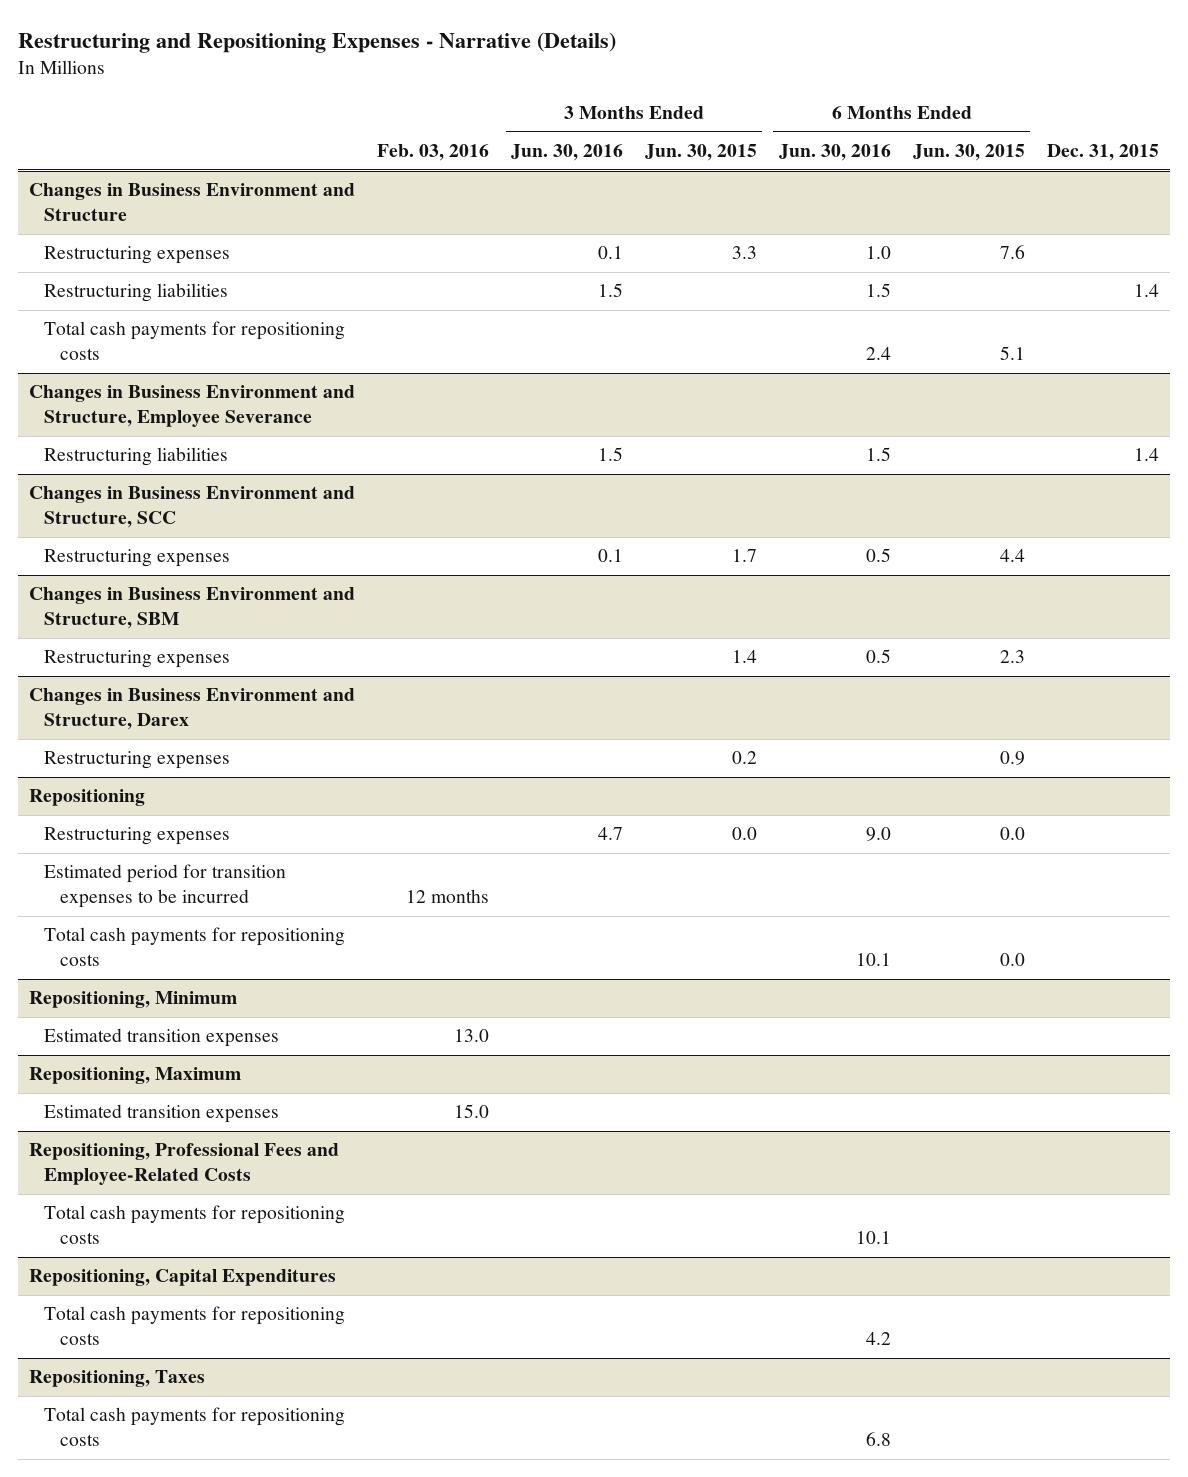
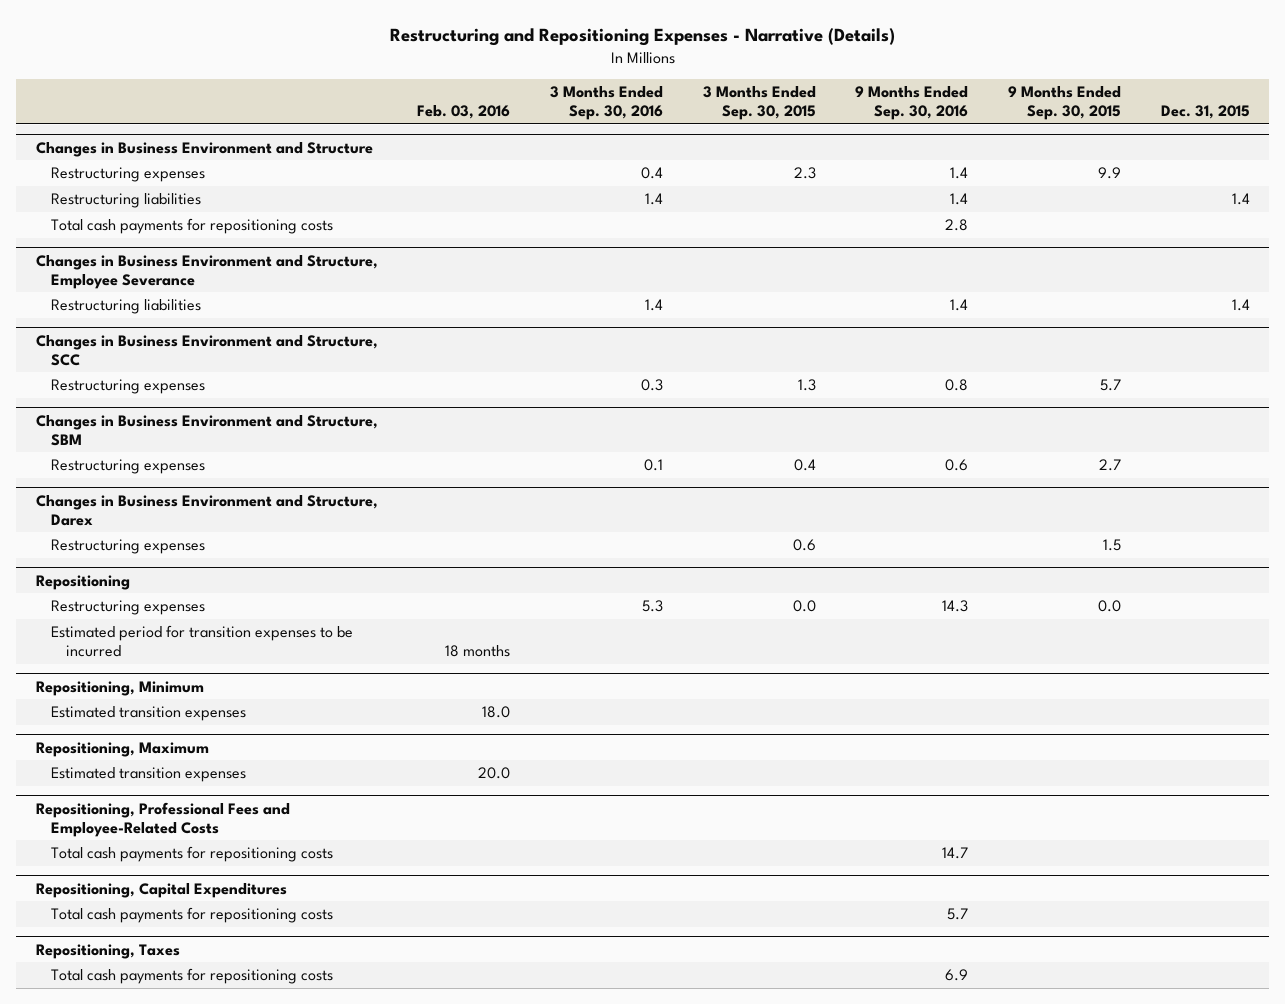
- | Feb. 03, 2016 | 3 Months Ended Jun. 30, 2016 | 3 Months Ended Jun. 30, 2015 | 6 Months Ended Jun. 30, 2016 | 6 Months Ended Jun. 30, 2015 | Dec. 31, 2015
+ | Feb. 03, 2016 | 3 Months Ended Sep. 30, 2016 | 3 Months Ended Sep. 30, 2015 | 9 Months Ended Sep. 30, 2016 | 9 Months Ended Sep. 30, 2015 | Dec. 31, 2015
@ Repositioning
- Estimated period for transition expenses to be incurred | 12 months | | | | |
- Total cash payments for repositioning costs | | | | 10.1 | 0.0 |
+ Estimated period for transition expenses to be incurred | 18 months | | | | |
@ Repositioning, Minimum
- Estimated transition expenses | 13.0 | | | | |
+ Estimated transition expenses | 18.0 | | | | |
@ Repositioning, Maximum
- Estimated transition expenses | 15.0 | | | | |
+ Estimated transition expenses | 20.0 | | | | |

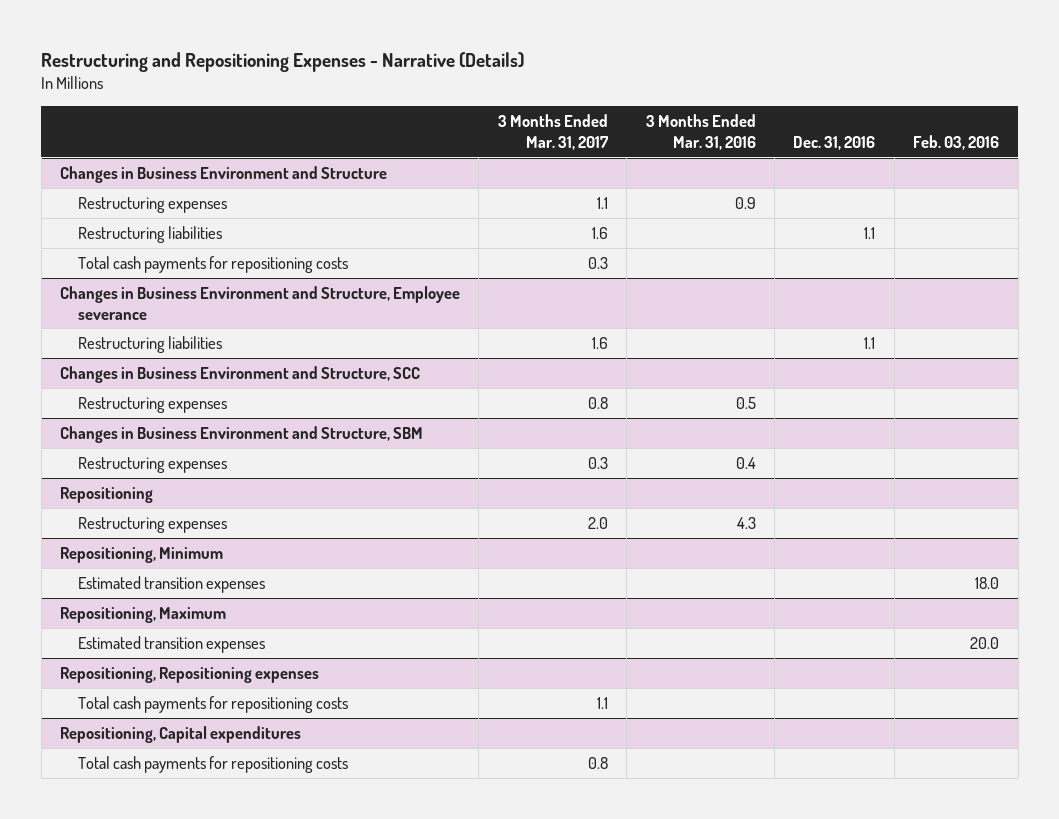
- | Feb. 03, 2016 | 3 Months Ended Sep. 30, 2016 | 3 Months Ended Sep. 30, 2015 | 9 Months Ended Sep. 30, 2016 | 9 Months Ended Sep. 30, 2015 | Dec. 31, 2015
+ | 3 Months Ended Mar. 31, 2017 | 3 Months Ended Mar. 31, 2016 | Dec. 31, 2016 | Feb. 03, 2016
- Changes in Business Environment and Structure, Employee Severance
+ Changes in Business Environment and Structure, Employee severance
- Changes in Business Environment and Structure, Darex
- Restructuring expenses | | | 0.6 | | 1.5 |
@ Repositioning
- Estimated period for transition expenses to be incurred | 18 months | | | | |
- Repositioning, Professional Fees and Employee-Related Costs
- Total cash payments for repositioning costs | | | | 14.7 | |
- Repositioning, Capital Expenditures
+ Repositioning, Repositioning expenses
+ Total cash payments for repositioning costs | 1.1 | | |
+ Repositioning, Capital expenditures
- Repositioning, Taxes
- Total cash payments for repositioning costs | | | | 6.9 | |

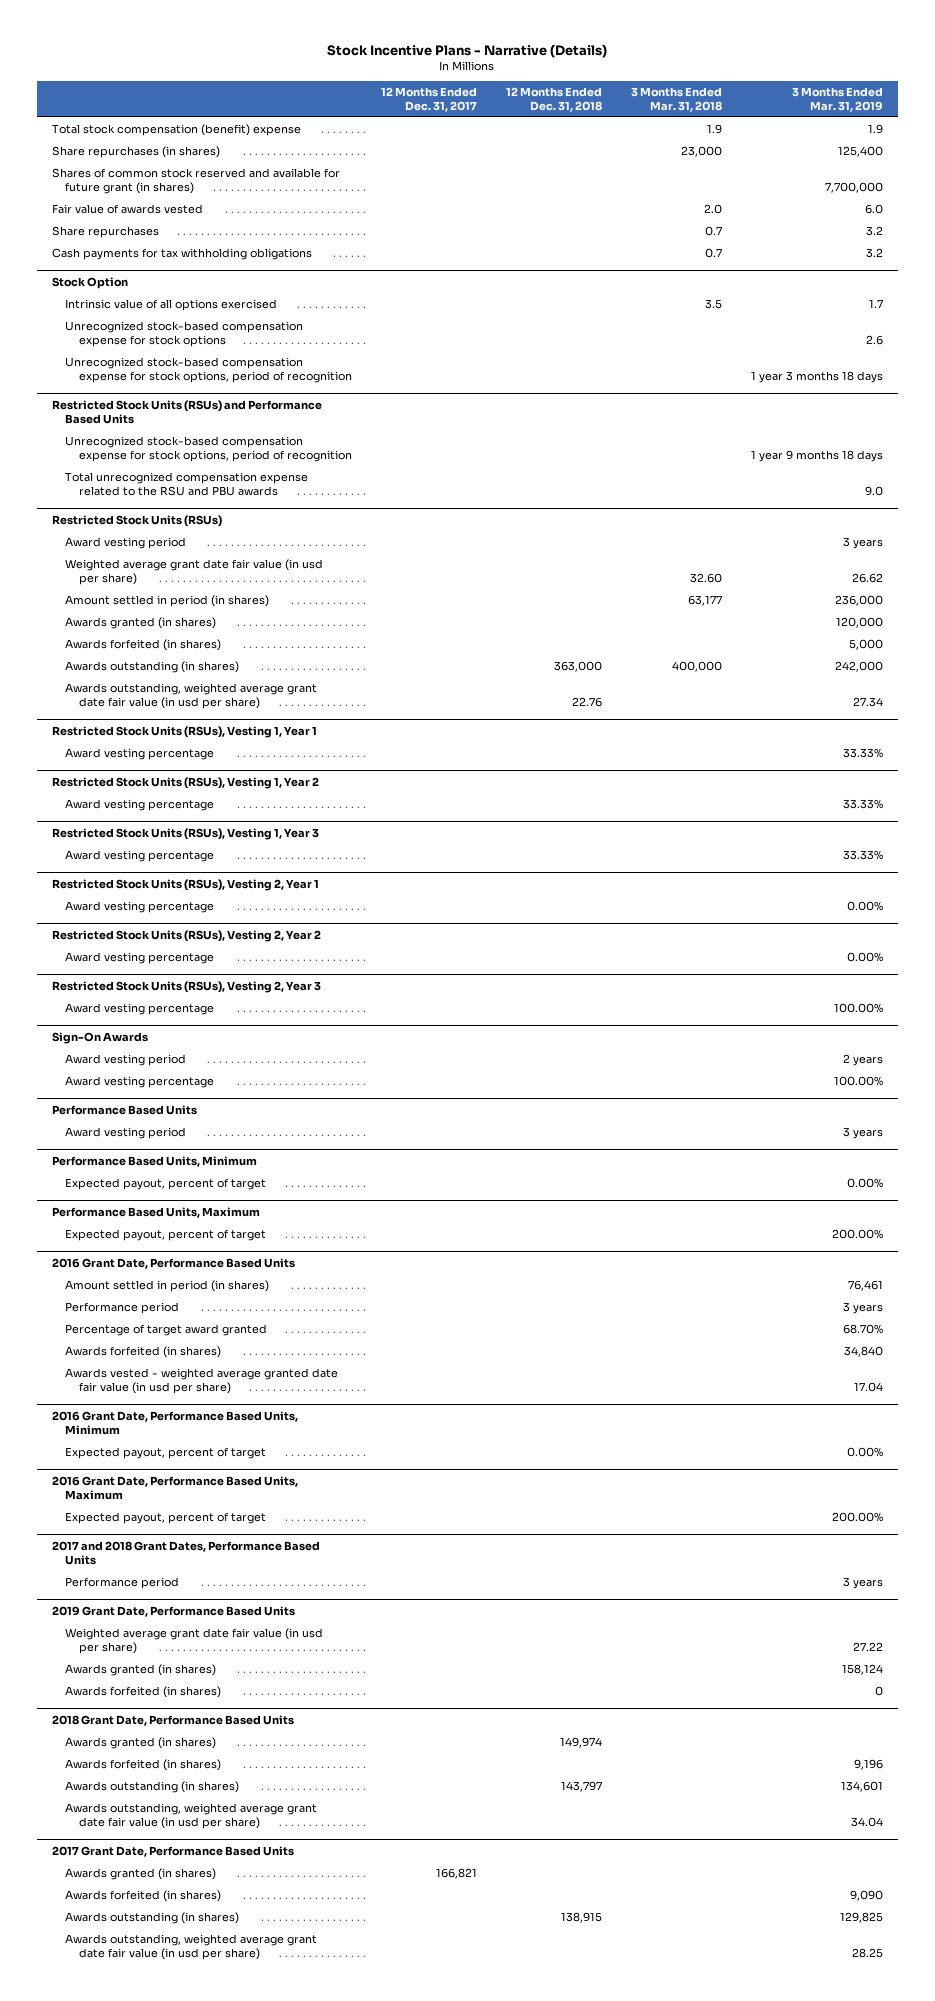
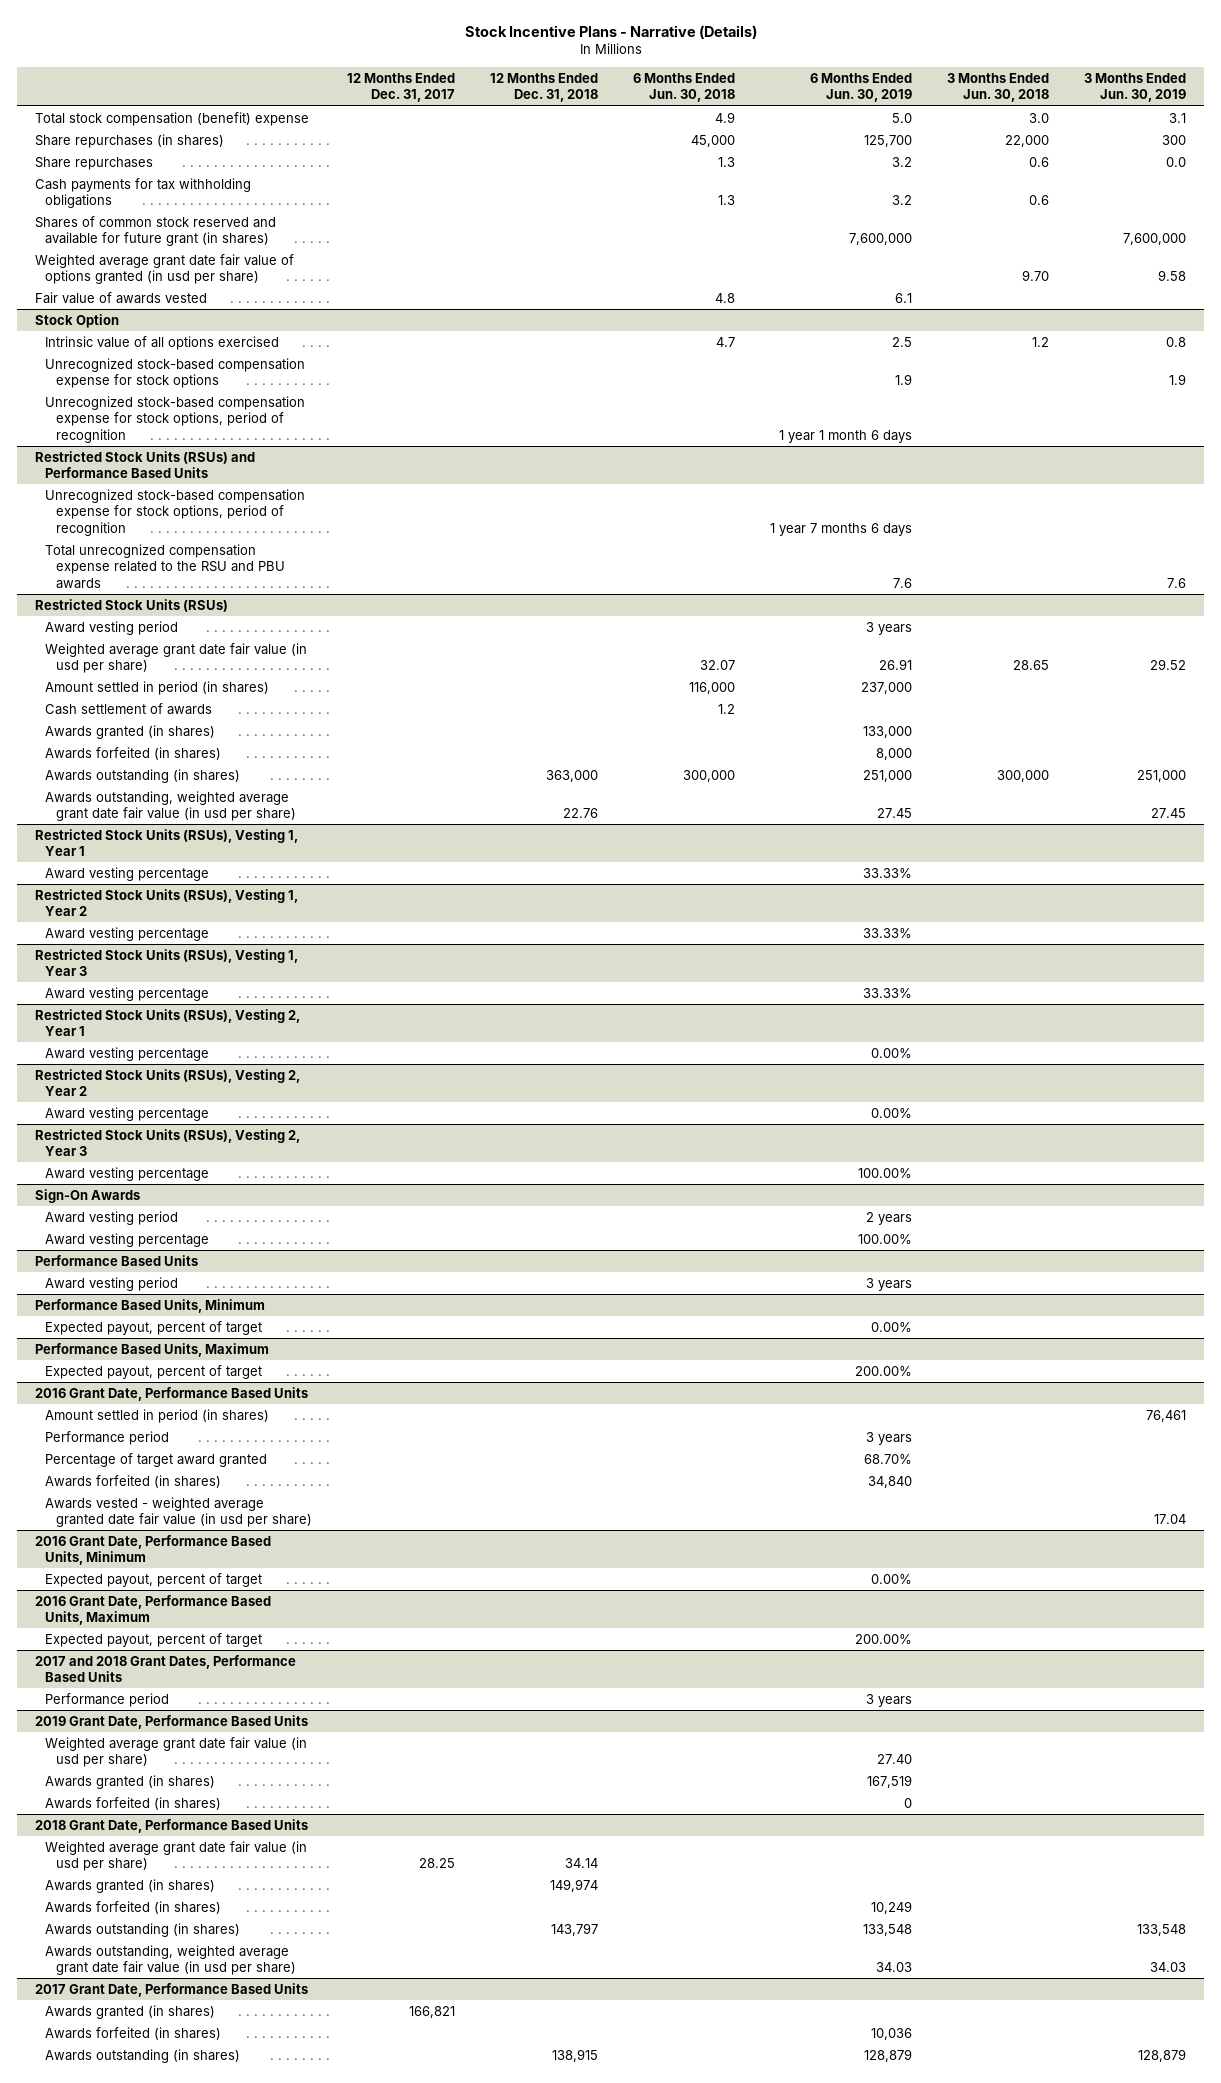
- | 12 Months Ended Dec. 31, 2017 | 12 Months Ended Dec. 31, 2018 | 3 Months Ended Mar. 31, 2018 | 3 Months Ended Mar. 31, 2019
+ | 12 Months Ended Dec. 31, 2017 | 12 Months Ended Dec. 31, 2018 | 6 Months Ended Jun. 30, 2018 | 6 Months Ended Jun. 30, 2019 | 3 Months Ended Jun. 30, 2018 | 3 Months Ended Jun. 30, 2019
moved down: Shares of common stock reserved and available for future grant (in shares) | | | | 7,600,000 | | 7,600,000
+ Weighted average grant date fair value of options granted (in usd per share) | | | | | 9.70 | 9.58
moved down: Fair value of awards vested | | | 4.8 | 6.1 | |
@ Restricted Stock Units (RSUs)
+ Cash settlement of awards | | | 1.2 | | |
@ 2018 Grant Date, Performance Based Units
+ Weighted average grant date fair value (in usd per share) | 28.25 | 34.14 | | | |
@ 2017 Grant Date, Performance Based Units
- Awards outstanding, weighted average grant date fair value (in usd per share) | | | | 28.25

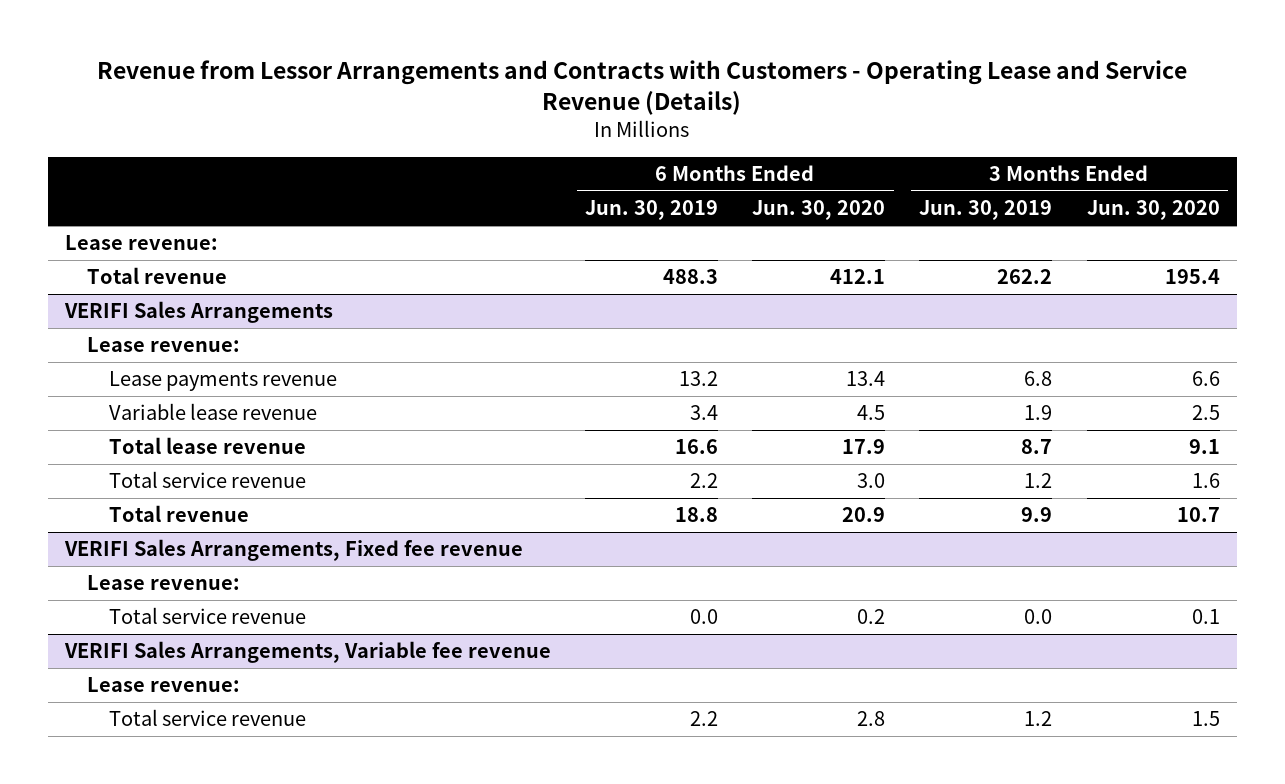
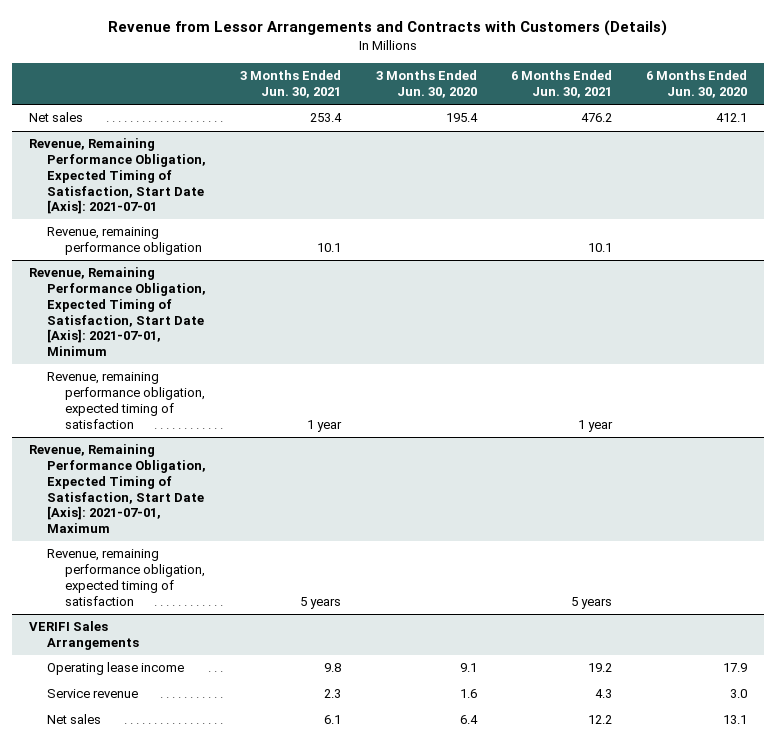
- Revenue from Lessor Arrangements and Contracts with Customers - Operating Lease and Service Revenue (Details)
+ Revenue from Lessor Arrangements and Contracts with Customers (Details)
- | 6 Months Ended Jun. 30, 2019 | 6 Months Ended Jun. 30, 2020 | 3 Months Ended Jun. 30, 2019 | 3 Months Ended Jun. 30, 2020
+ | 3 Months Ended Jun. 30, 2021 | 3 Months Ended Jun. 30, 2020 | 6 Months Ended Jun. 30, 2021 | 6 Months Ended Jun. 30, 2020
- Lease revenue:
- Total revenue | 488.3 | 412.1 | 262.2 | 195.4
+ Net sales | 253.4 | 195.4 | 476.2 | 412.1
+ Revenue, Remaining Performance Obligation, Expected Timing of Satisfaction, Start Date [Axis]: 2021-07-01
+ Revenue, remaining performance obligation | 10.1 | | 10.1 |
+ Revenue, Remaining Performance Obligation, Expected Timing of Satisfaction, Start Date [Axis]: 2021-07-01, Minimum
+ Revenue, remaining performance obligation, expected timing of satisfaction | 1 year | | 1 year |
+ Revenue, Remaining Performance Obligation, Expected Timing of Satisfaction, Start Date [Axis]: 2021-07-01, Maximum
+ Revenue, remaining performance obligation, expected timing of satisfaction | 5 years | | 5 years |
@ VERIFI Sales Arrangements
- Lease revenue:
- Lease payments revenue | 13.2 | 13.4 | 6.8 | 6.6
- Variable lease revenue | 3.4 | 4.5 | 1.9 | 2.5
- Total lease revenue | 16.6 | 17.9 | 8.7 | 9.1
- Total service revenue | 2.2 | 3.0 | 1.2 | 1.6
- Total revenue | 18.8 | 20.9 | 9.9 | 10.7
- VERIFI Sales Arrangements, Fixed fee revenue
- Lease revenue:
- Total service revenue | 0.0 | 0.2 | 0.0 | 0.1
- VERIFI Sales Arrangements, Variable fee revenue
- Lease revenue:
- Total service revenue | 2.2 | 2.8 | 1.2 | 1.5
@ VERIFI Sales Arrangements
+ Operating lease income | 9.8 | 9.1 | 19.2 | 17.9
+ Service revenue | 2.3 | 1.6 | 4.3 | 3.0
+ Net sales | 6.1 | 6.4 | 12.2 | 13.1

